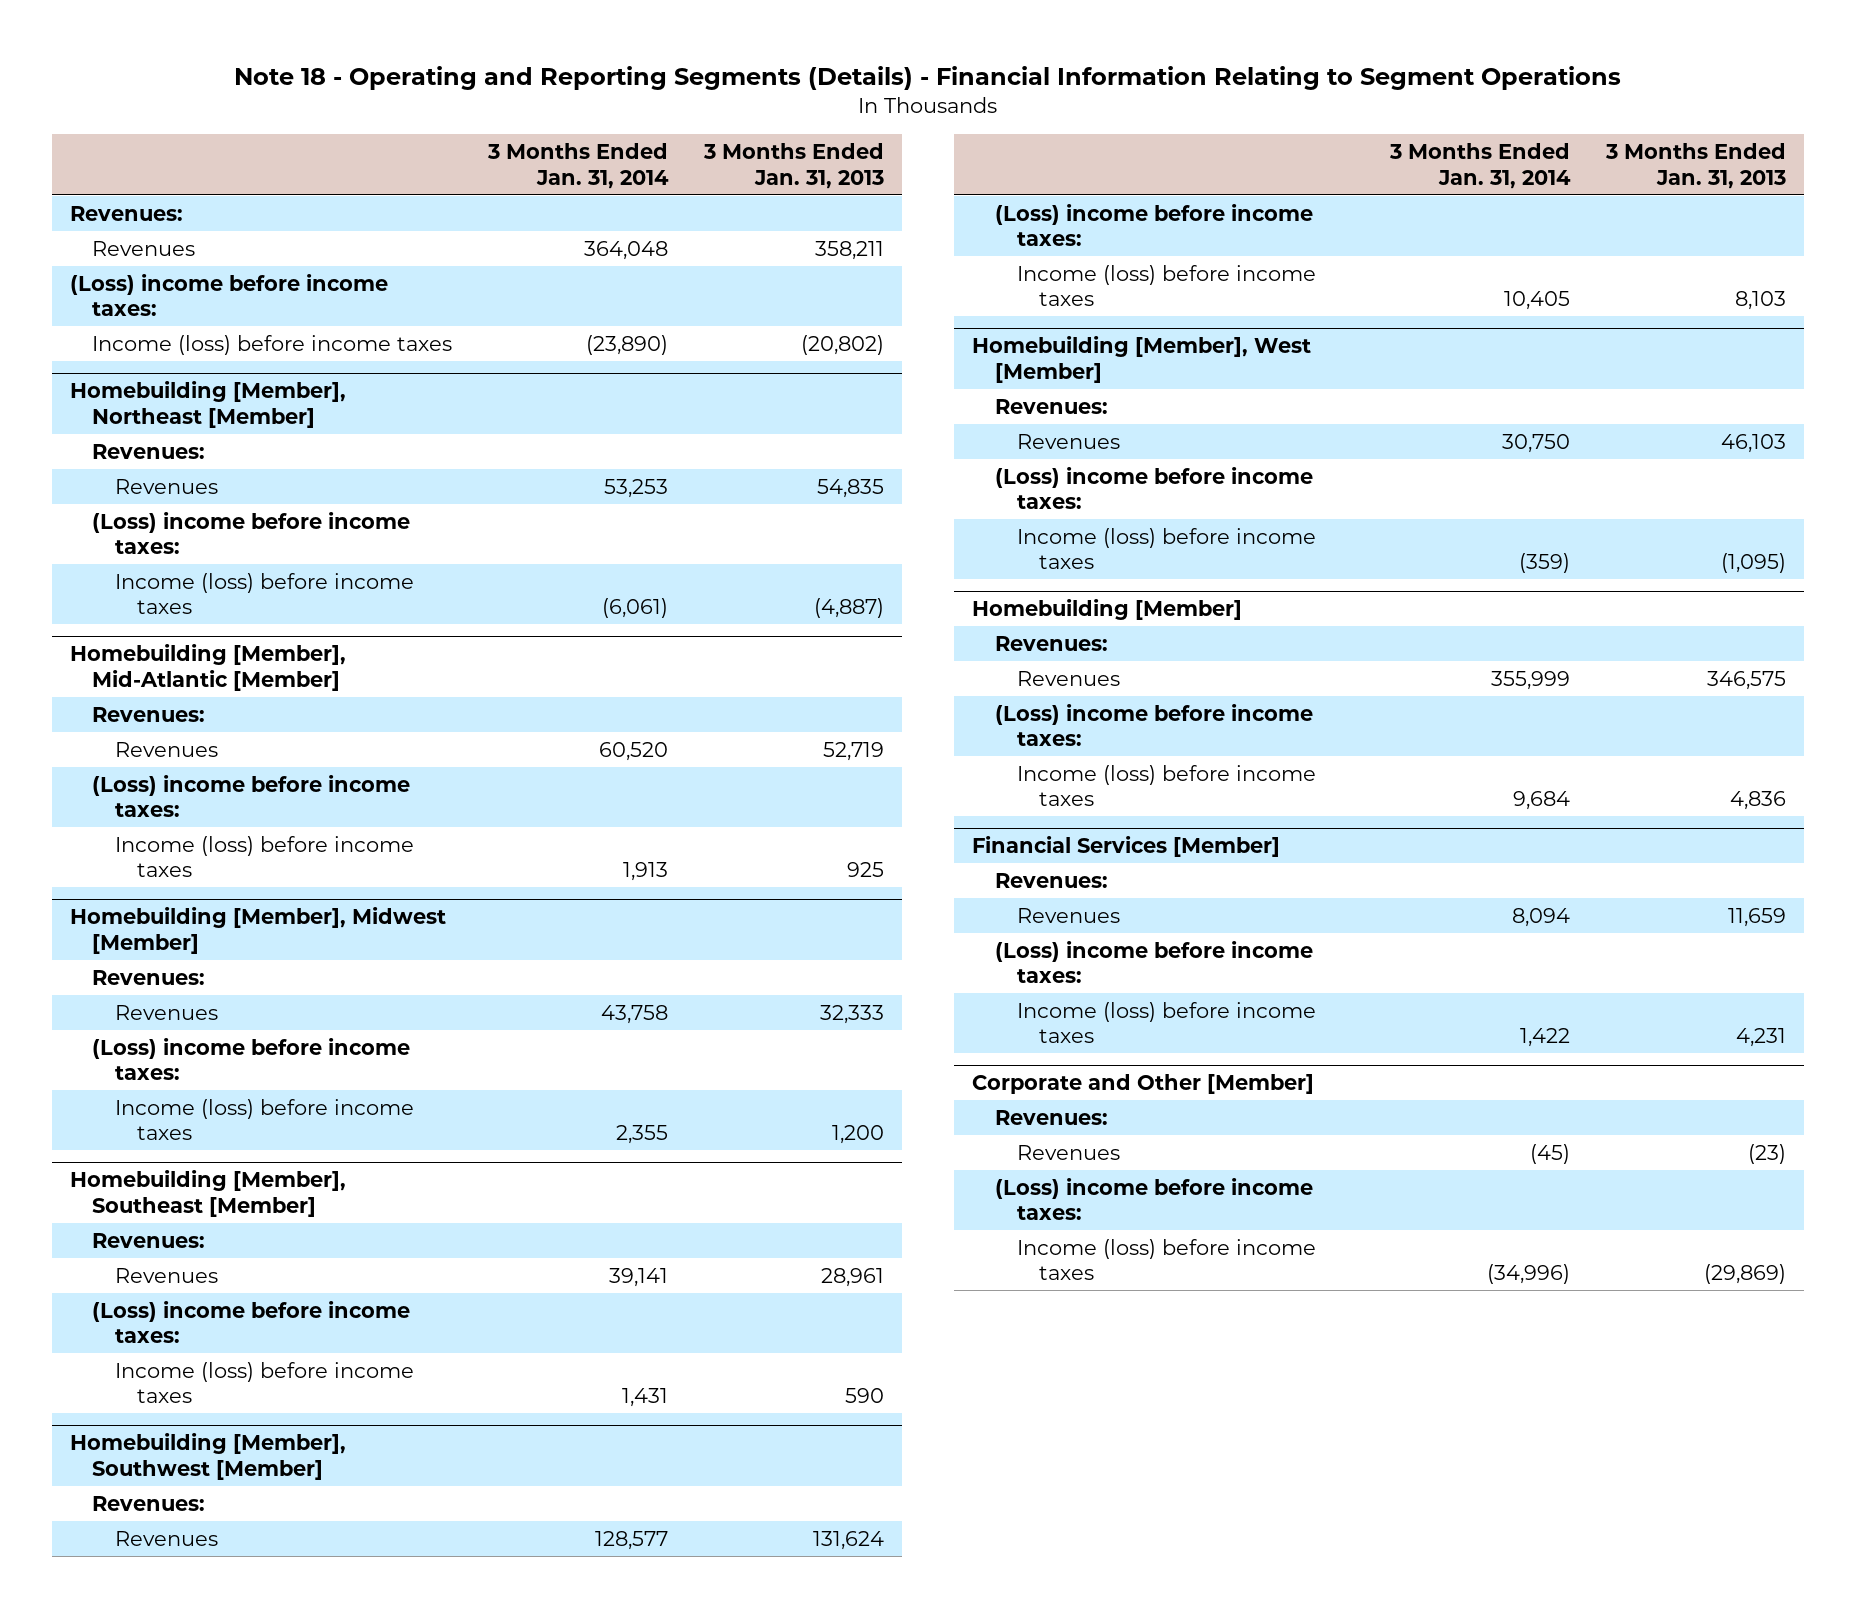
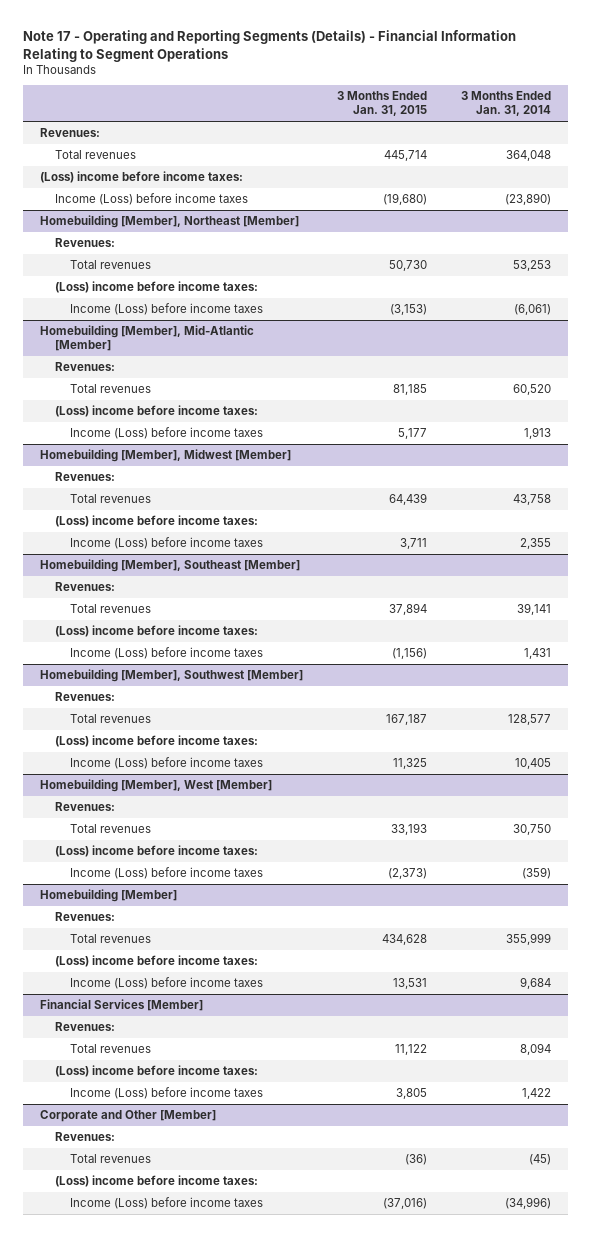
- Note 18 - Operating and Reporting Segments (Details) - Financial Information Relating to Segment Operations
+ Note 17 - Operating and Reporting Segments (Details) - Financial Information Relating to Segment Operations
- | 3 Months Ended Jan. 31, 2014 | 3 Months Ended Jan. 31, 2013
+ | 3 Months Ended Jan. 31, 2015 | 3 Months Ended Jan. 31, 2014
- Revenues | 364,048 | 358,211
+ Total revenues | 445,714 | 364,048
- Income (loss) before income taxes | (23,890) | (20,802)
+ Income (Loss) before income taxes | (19,680) | (23,890)
@ Homebuilding [Member], Northeast [Member]
- Revenues | 53,253 | 54,835
+ Total revenues | 50,730 | 53,253
- Income (loss) before income taxes | (6,061) | (4,887)
+ Income (Loss) before income taxes | (3,153) | (6,061)
@ Homebuilding [Member], Mid-Atlantic [Member]
- Revenues | 60,520 | 52,719
+ Total revenues | 81,185 | 60,520
- Income (loss) before income taxes | 1,913 | 925
+ Income (Loss) before income taxes | 5,177 | 1,913
@ Homebuilding [Member], Midwest [Member]
- Revenues | 43,758 | 32,333
+ Total revenues | 64,439 | 43,758
- Income (loss) before income taxes | 2,355 | 1,200
+ Income (Loss) before income taxes | 3,711 | 2,355
@ Homebuilding [Member], Southeast [Member]
- Revenues | 39,141 | 28,961
+ Total revenues | 37,894 | 39,141
- Income (loss) before income taxes | 1,431 | 590
+ Income (Loss) before income taxes | (1,156) | 1,431
@ Homebuilding [Member], Southwest [Member]
- Revenues | 128,577 | 131,624
+ Total revenues | 167,187 | 128,577
- Income (loss) before income taxes | 10,405 | 8,103
+ Income (Loss) before income taxes | 11,325 | 10,405
@ Homebuilding [Member], West [Member]
- Revenues | 30,750 | 46,103
+ Total revenues | 33,193 | 30,750
- Income (loss) before income taxes | (359) | (1,095)
+ Income (Loss) before income taxes | (2,373) | (359)
@ Homebuilding [Member]
- Revenues | 355,999 | 346,575
+ Total revenues | 434,628 | 355,999
- Income (loss) before income taxes | 9,684 | 4,836
+ Income (Loss) before income taxes | 13,531 | 9,684
@ Financial Services [Member]
- Revenues | 8,094 | 11,659
+ Total revenues | 11,122 | 8,094
- Income (loss) before income taxes | 1,422 | 4,231
+ Income (Loss) before income taxes | 3,805 | 1,422
@ Corporate and Other [Member]
- Revenues | (45) | (23)
+ Total revenues | (36) | (45)
- Income (loss) before income taxes | (34,996) | (29,869)
+ Income (Loss) before income taxes | (37,016) | (34,996)

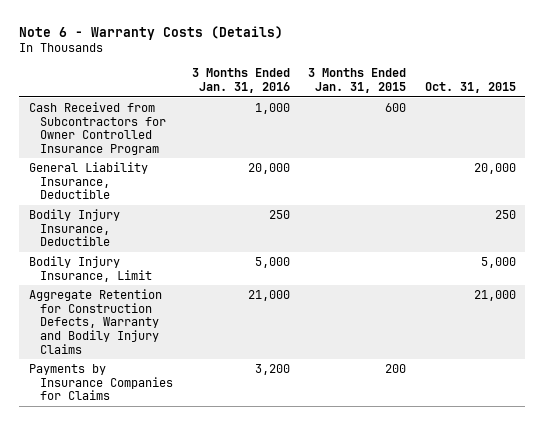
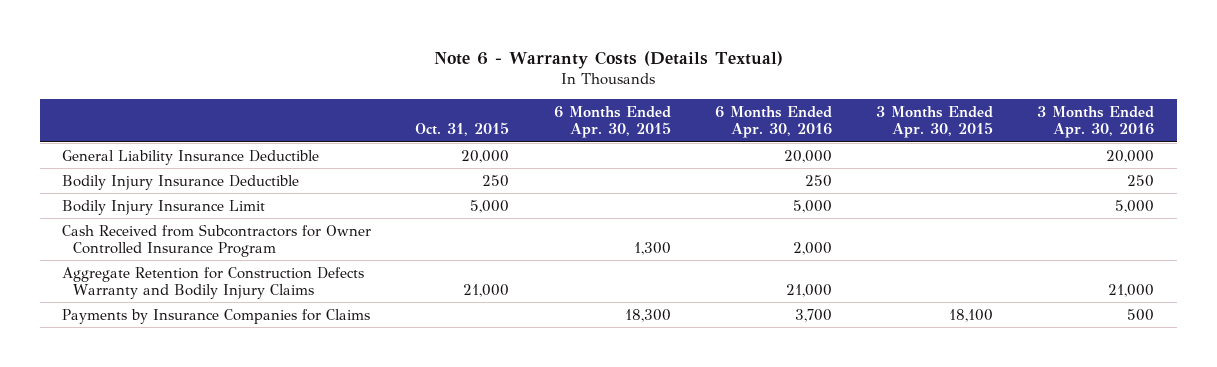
- Note 6 - Warranty Costs (Details)
+ Note 6 - Warranty Costs (Details Textual)
- | 3 Months Ended Jan. 31, 2016 | 3 Months Ended Jan. 31, 2015 | Oct. 31, 2015
+ | Oct. 31, 2015 | 6 Months Ended Apr. 30, 2015 | 6 Months Ended Apr. 30, 2016 | 3 Months Ended Apr. 30, 2015 | 3 Months Ended Apr. 30, 2016
+ General Liability Insurance Deductible | 20,000 | | 20,000 | | 20,000
+ Bodily Injury Insurance Deductible | 250 | | 250 | | 250
+ Bodily Injury Insurance Limit | 5,000 | | 5,000 | | 5,000
- General Liability Insurance, Deductible | 20,000 | | 20,000
- Bodily Injury Insurance, Deductible | 250 | | 250
- Bodily Injury Insurance, Limit | 5,000 | | 5,000
- Aggregate Retention for Construction Defects, Warranty and Bodily Injury Claims | 21,000 | | 21,000
+ Aggregate Retention for Construction Defects Warranty and Bodily Injury Claims | 21,000 | | 21,000 | | 21,000

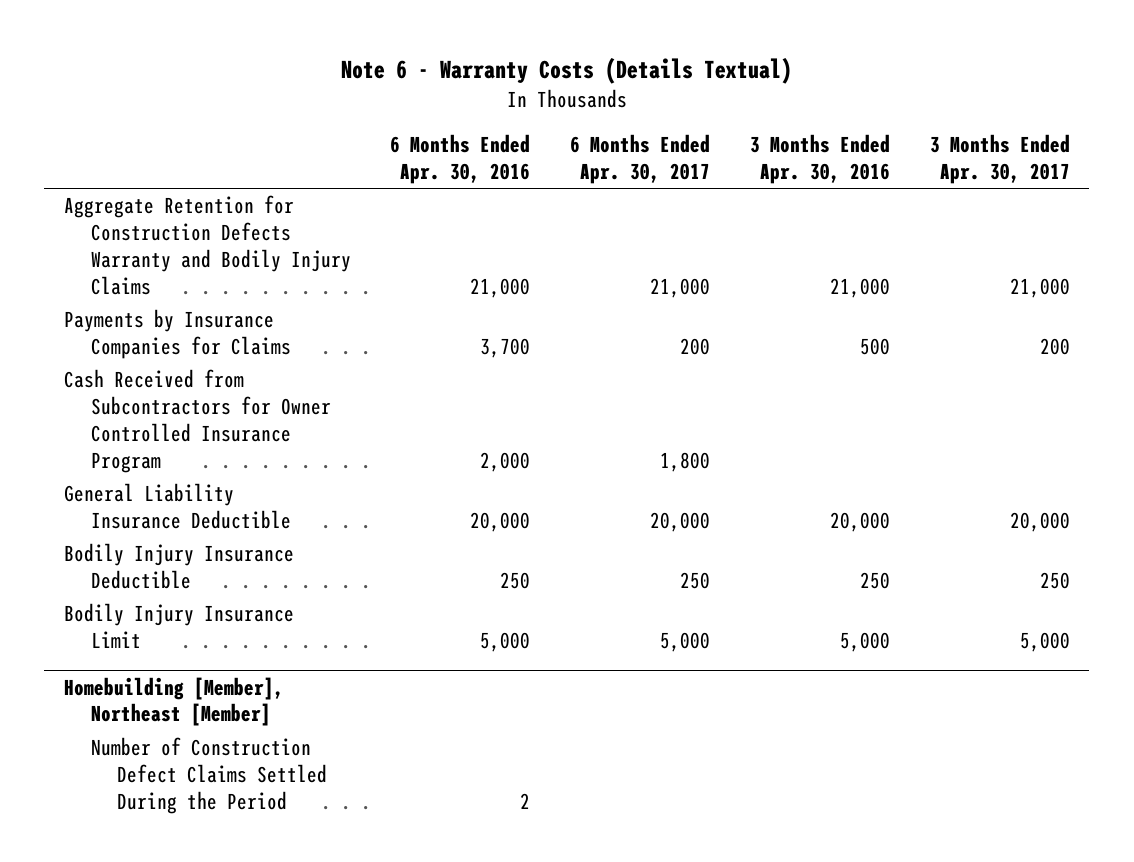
- | Oct. 31, 2015 | 6 Months Ended Apr. 30, 2015 | 6 Months Ended Apr. 30, 2016 | 3 Months Ended Apr. 30, 2015 | 3 Months Ended Apr. 30, 2016
+ | 6 Months Ended Apr. 30, 2016 | 6 Months Ended Apr. 30, 2017 | 3 Months Ended Apr. 30, 2016 | 3 Months Ended Apr. 30, 2017
moved up: Aggregate Retention for Construction Defects Warranty and Bodily Injury Claims | 21,000 | 21,000 | 21,000 | 21,000
moved up: Payments by Insurance Companies for Claims | 3,700 | 200 | 500 | 200
moved up: Cash Received from Subcontractors for Owner Controlled Insurance Program | 2,000 | 1,800 | |
+ Homebuilding [Member], Northeast [Member]
+ Number of Construction Defect Claims Settled During the Period | 2 | | |

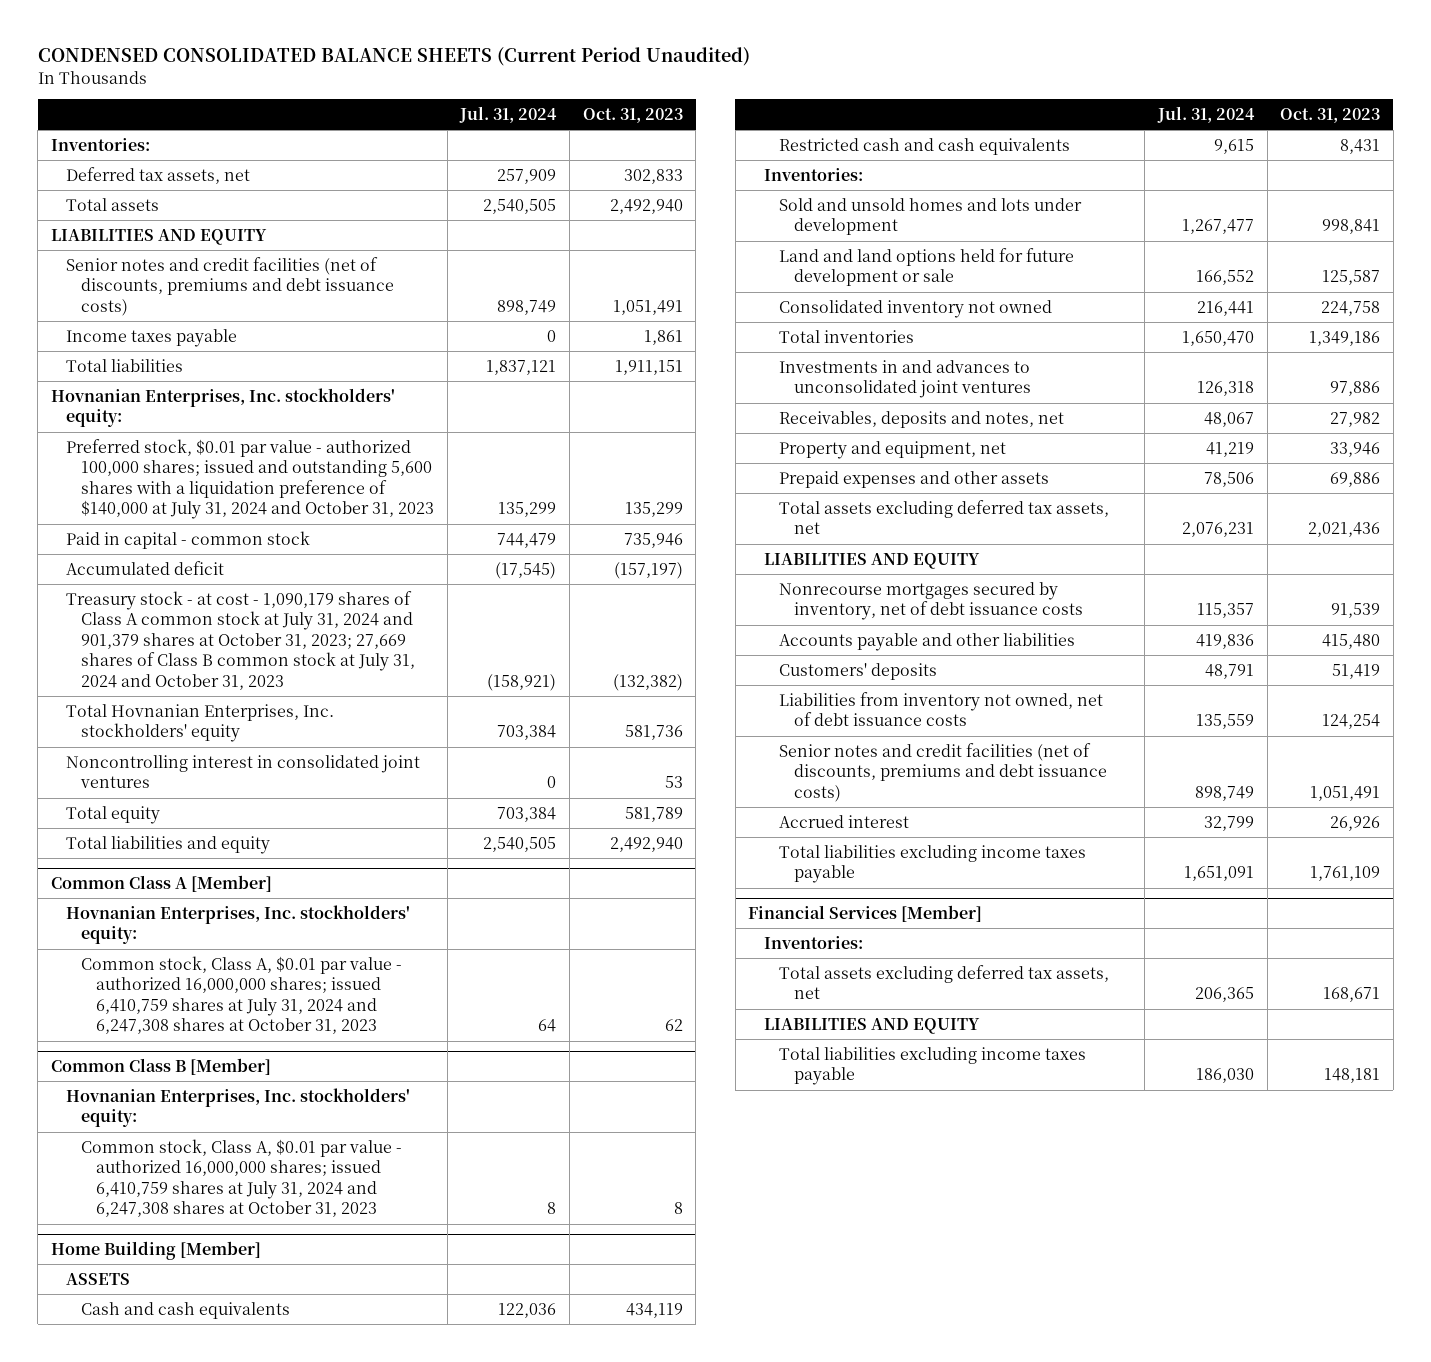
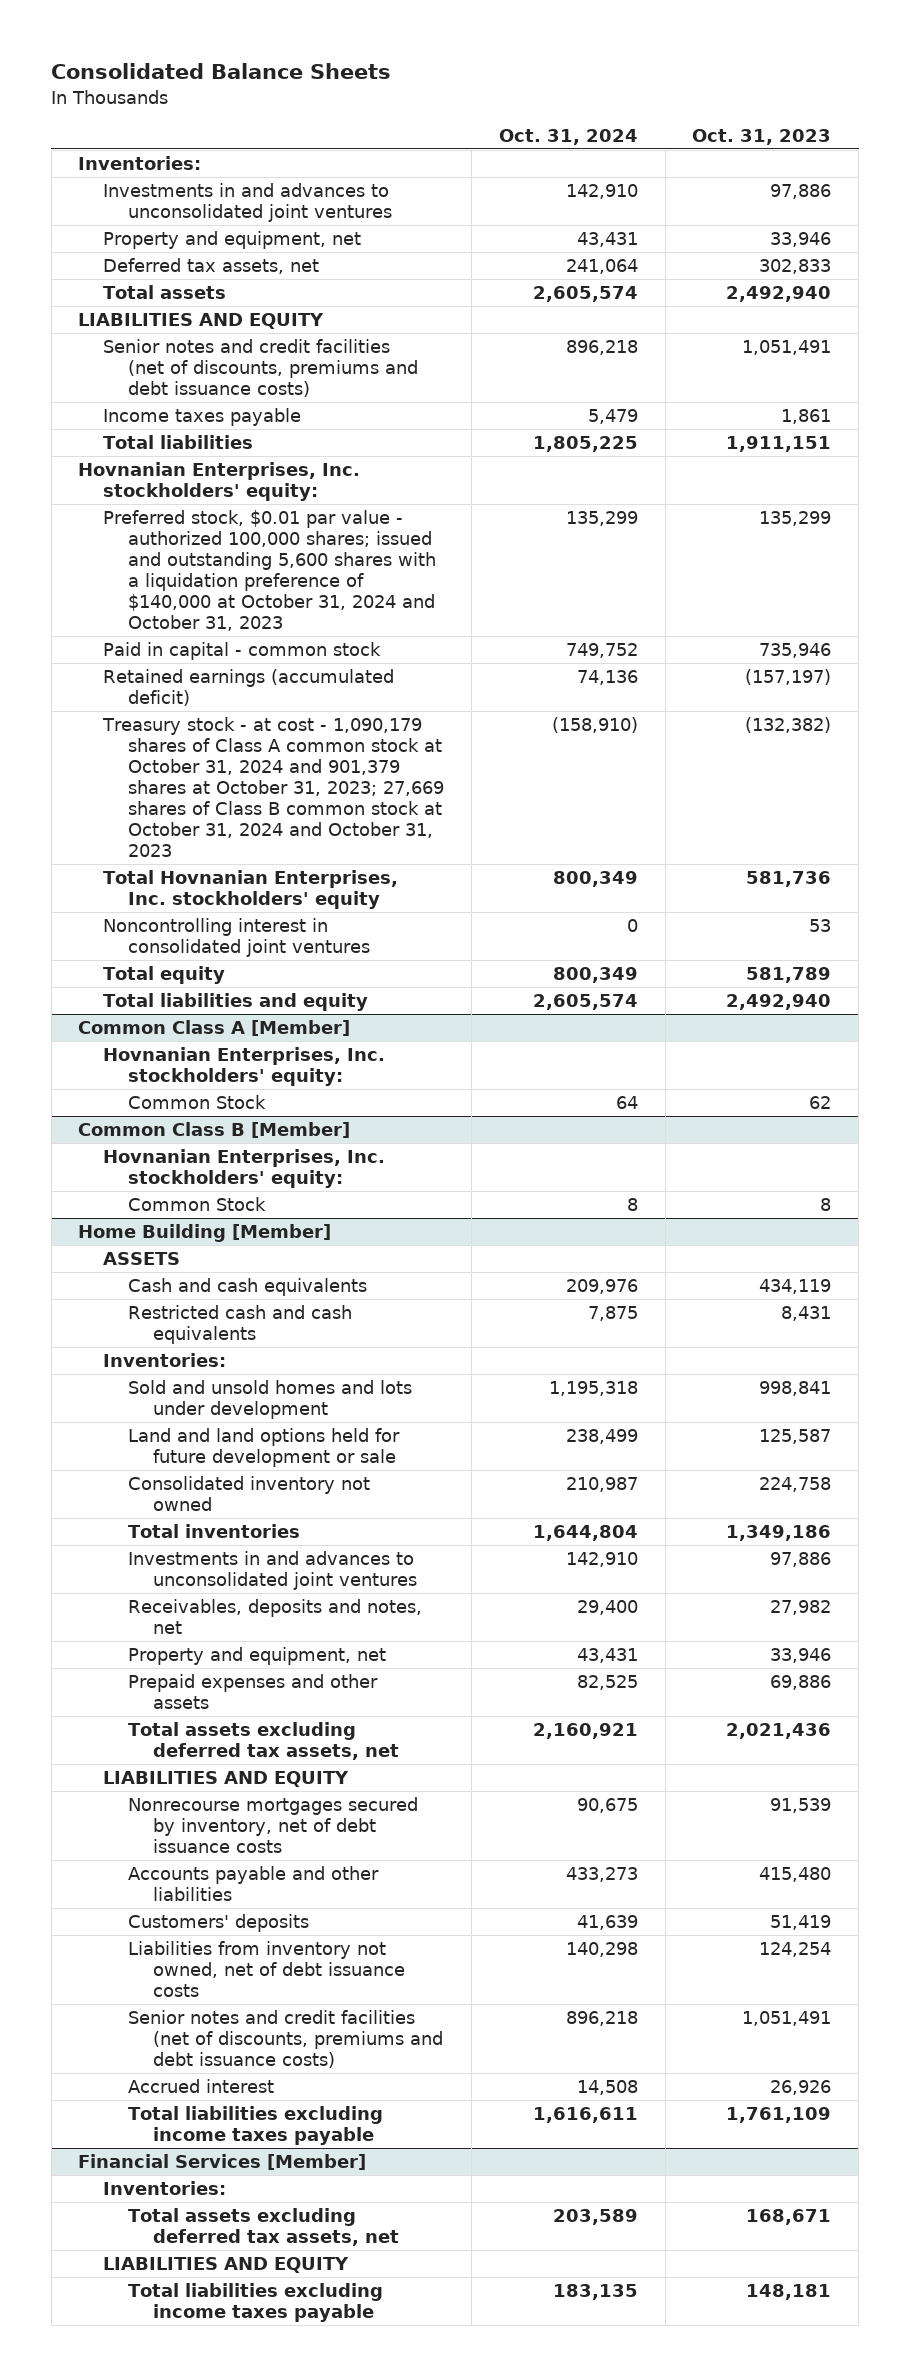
- CONDENSED CONSOLIDATED BALANCE SHEETS (Current Period Unaudited)
+ Consolidated Balance Sheets
- | Jul. 31, 2024 | Oct. 31, 2023
+ | Oct. 31, 2024 | Oct. 31, 2023
+ Investments in and advances to unconsolidated joint ventures | 142,910 | 97,886
+ Property and equipment, net | 43,431 | 33,946
- Preferred stock, $0.01 par value - authorized 100,000 shares; issued and outstanding 5,600 shares with a liquidation preference of $140,000 at July 31, 2024 and October 31, 2023 | 135,299 | 135,299
+ Preferred stock, $0.01 par value - authorized 100,000 shares; issued and outstanding 5,600 shares with a liquidation preference of $140,000 at October 31, 2024 and October 31, 2023 | 135,299 | 135,299
- Accumulated deficit | (17,545) | (157,197)
- Treasury stock - at cost - 1,090,179 shares of Class A common stock at July 31, 2024 and 901,379 shares at October 31, 2023; 27,669 shares of Class B common stock at July 31, 2024 and October 31, 2023 | (158,921) | (132,382)
+ Retained earnings (accumulated deficit) | 74,136 | (157,197)
+ Treasury stock - at cost - 1,090,179 shares of Class A common stock at October 31, 2024 and 901,379 shares at October 31, 2023; 27,669 shares of Class B common stock at October 31, 2024 and October 31, 2023 | (158,910) | (132,382)
@ Common Class A [Member]
- Common stock, Class A, $0.01 par value - authorized 16,000,000 shares; issued 6,410,759 shares at July 31, 2024 and 6,247,308 shares at October 31, 2023 | 64 | 62
+ Common Stock | 64 | 62
@ Common Class B [Member]
- Common stock, Class A, $0.01 par value - authorized 16,000,000 shares; issued 6,410,759 shares at July 31, 2024 and 6,247,308 shares at October 31, 2023 | 8 | 8
+ Common Stock | 8 | 8

